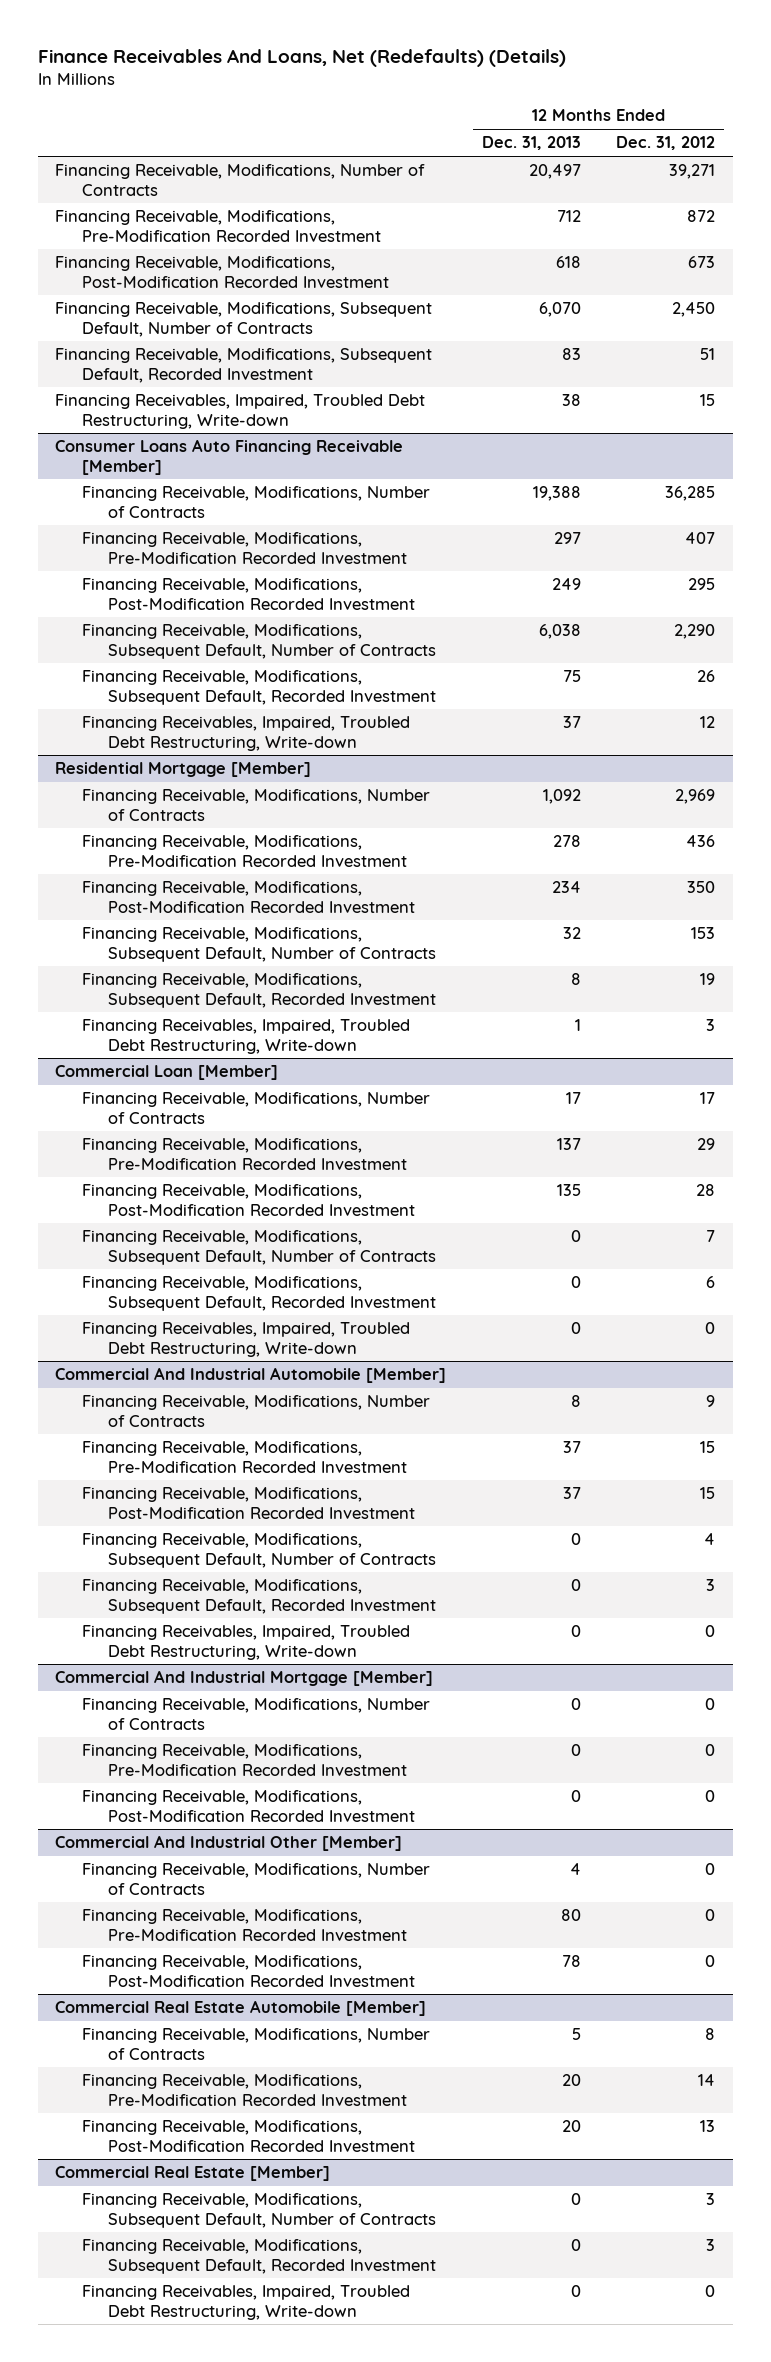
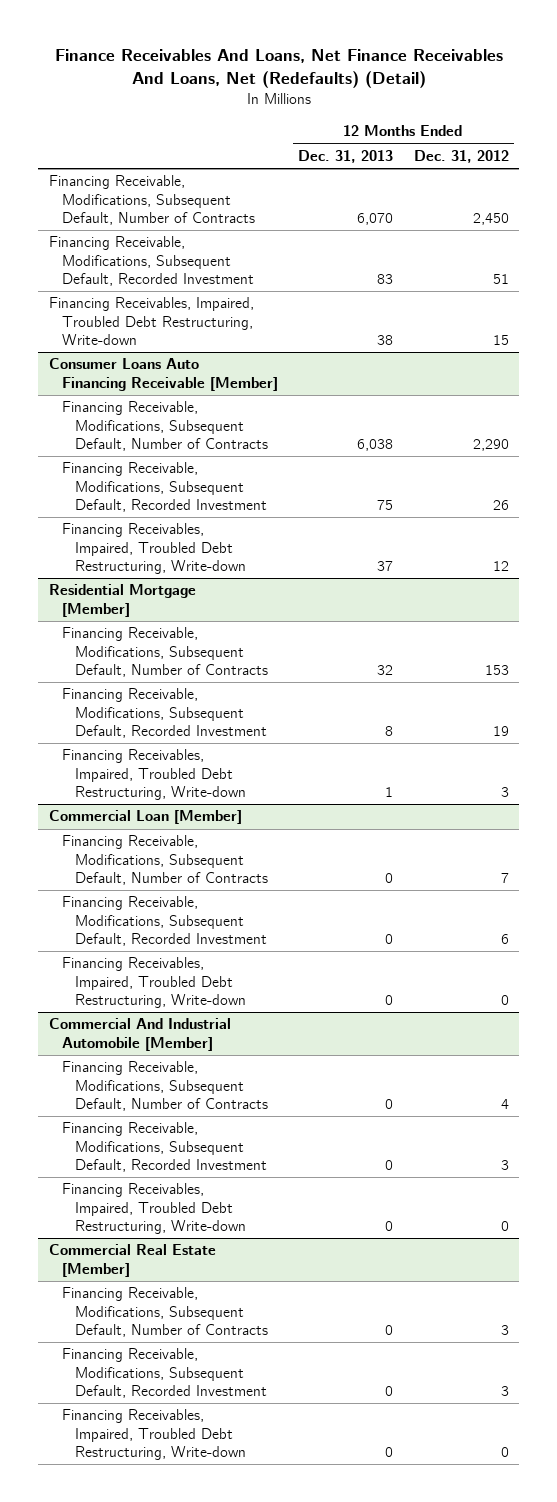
- Finance Receivables And Loans, Net (Redefaults) (Details)
+ Finance Receivables And Loans, Net Finance Receivables And Loans, Net (Redefaults) (Detail)
- Financing Receivable, Modifications, Number of Contracts | 20,497 | 39,271
- Financing Receivable, Modifications, Pre-Modification Recorded Investment | 712 | 872
- Financing Receivable, Modifications, Post-Modification Recorded Investment | 618 | 673
@ Consumer Loans Auto Financing Receivable [Member]
- Financing Receivable, Modifications, Number of Contracts | 19,388 | 36,285
- Financing Receivable, Modifications, Pre-Modification Recorded Investment | 297 | 407
- Financing Receivable, Modifications, Post-Modification Recorded Investment | 249 | 295
@ Residential Mortgage [Member]
- Financing Receivable, Modifications, Number of Contracts | 1,092 | 2,969
- Financing Receivable, Modifications, Pre-Modification Recorded Investment | 278 | 436
- Financing Receivable, Modifications, Post-Modification Recorded Investment | 234 | 350
@ Commercial Loan [Member]
- Financing Receivable, Modifications, Number of Contracts | 17 | 17
- Financing Receivable, Modifications, Pre-Modification Recorded Investment | 137 | 29
- Financing Receivable, Modifications, Post-Modification Recorded Investment | 135 | 28
@ Commercial And Industrial Automobile [Member]
- Financing Receivable, Modifications, Number of Contracts | 8 | 9
- Financing Receivable, Modifications, Pre-Modification Recorded Investment | 37 | 15
- Financing Receivable, Modifications, Post-Modification Recorded Investment | 37 | 15
- Commercial And Industrial Mortgage [Member]
- Financing Receivable, Modifications, Number of Contracts | 0 | 0
- Financing Receivable, Modifications, Pre-Modification Recorded Investment | 0 | 0
- Financing Receivable, Modifications, Post-Modification Recorded Investment | 0 | 0
- Commercial And Industrial Other [Member]
- Financing Receivable, Modifications, Number of Contracts | 4 | 0
- Financing Receivable, Modifications, Pre-Modification Recorded Investment | 80 | 0
- Financing Receivable, Modifications, Post-Modification Recorded Investment | 78 | 0
- Commercial Real Estate Automobile [Member]
- Financing Receivable, Modifications, Number of Contracts | 5 | 8
- Financing Receivable, Modifications, Pre-Modification Recorded Investment | 20 | 14
- Financing Receivable, Modifications, Post-Modification Recorded Investment | 20 | 13

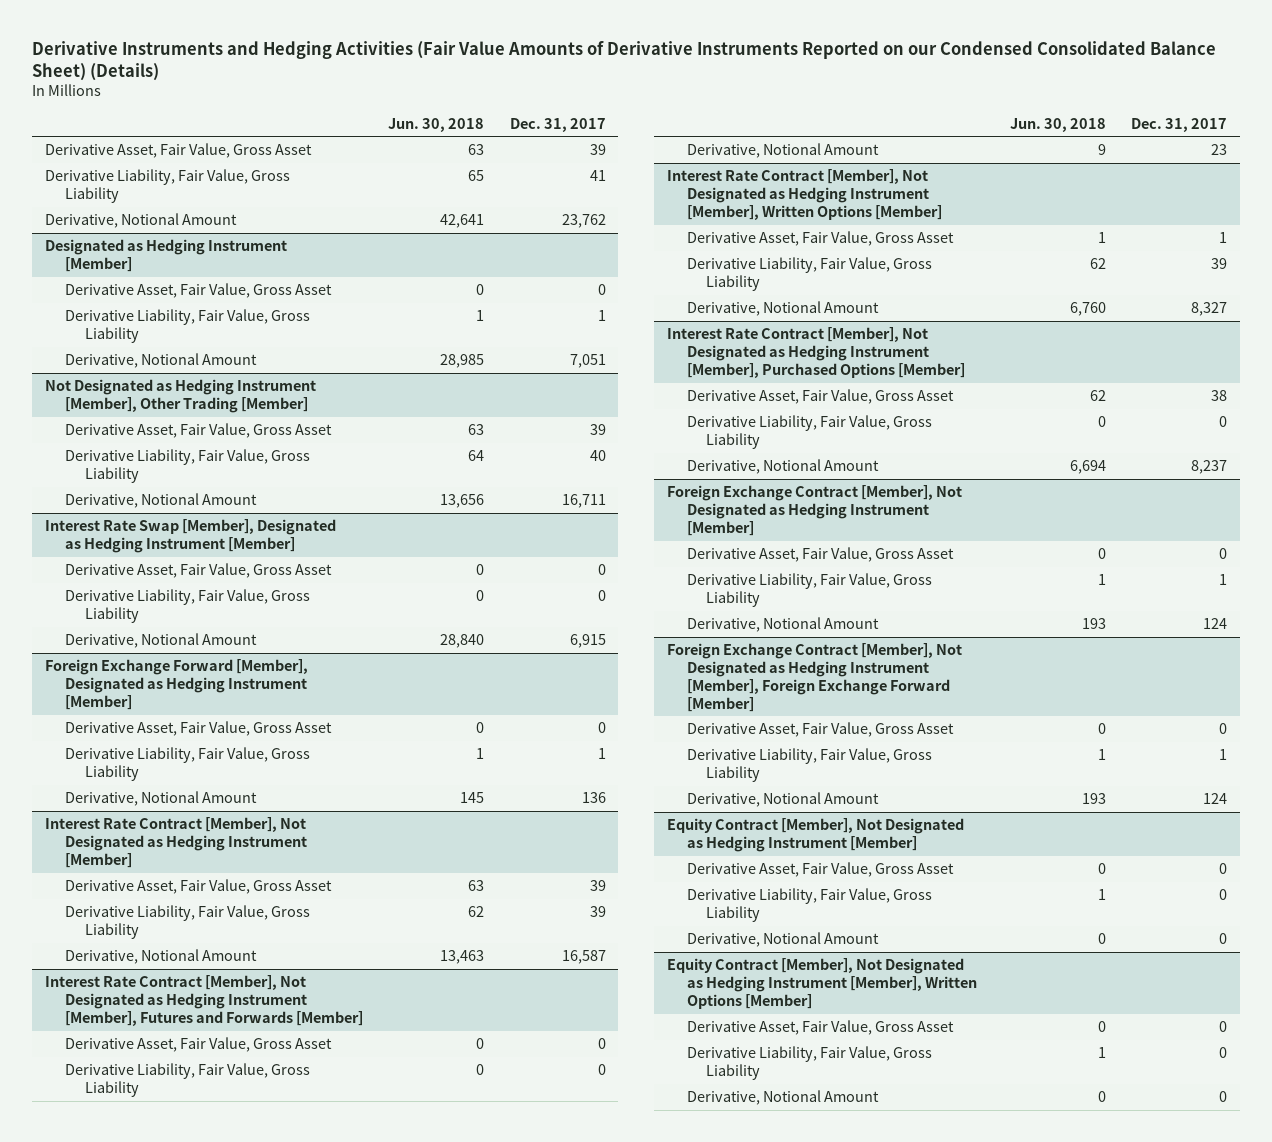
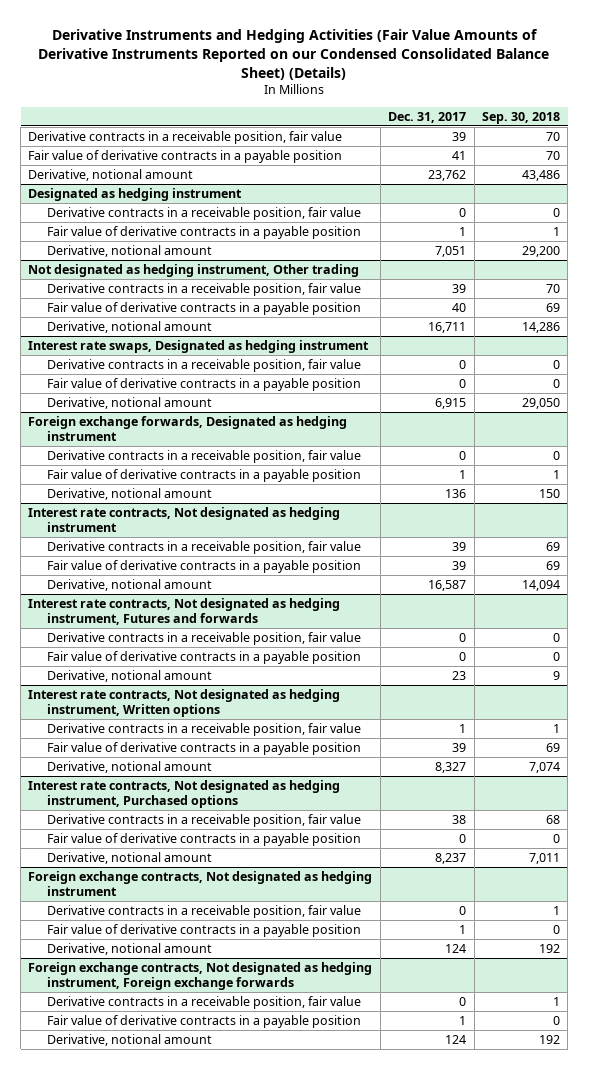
- | Jun. 30, 2018 | Dec. 31, 2017
+ | Dec. 31, 2017 | Sep. 30, 2018
- Derivative Asset, Fair Value, Gross Asset | 63 | 39
- Derivative Liability, Fair Value, Gross Liability | 65 | 41
- Derivative, Notional Amount | 42,641 | 23,762
- Designated as Hedging Instrument [Member]
- Derivative Asset, Fair Value, Gross Asset | 0 | 0
- Derivative Liability, Fair Value, Gross Liability | 1 | 1
- Derivative, Notional Amount | 28,985 | 7,051
- Not Designated as Hedging Instrument [Member], Other Trading [Member]
- Derivative Asset, Fair Value, Gross Asset | 63 | 39
- Derivative Liability, Fair Value, Gross Liability | 64 | 40
- Derivative, Notional Amount | 13,656 | 16,711
- Interest Rate Swap [Member], Designated as Hedging Instrument [Member]
- Derivative Asset, Fair Value, Gross Asset | 0 | 0
- Derivative Liability, Fair Value, Gross Liability | 0 | 0
- Derivative, Notional Amount | 28,840 | 6,915
- Foreign Exchange Forward [Member], Designated as Hedging Instrument [Member]
- Derivative Asset, Fair Value, Gross Asset | 0 | 0
- Derivative Liability, Fair Value, Gross Liability | 1 | 1
- Derivative, Notional Amount | 145 | 136
- Interest Rate Contract [Member], Not Designated as Hedging Instrument [Member]
- Derivative Asset, Fair Value, Gross Asset | 63 | 39
- Derivative Liability, Fair Value, Gross Liability | 62 | 39
- Derivative, Notional Amount | 13,463 | 16,587
- Interest Rate Contract [Member], Not Designated as Hedging Instrument [Member], Futures and Forwards [Member]
- Derivative Asset, Fair Value, Gross Asset | 0 | 0
- Derivative Liability, Fair Value, Gross Liability | 0 | 0
- Derivative, Notional Amount | 9 | 23
- Interest Rate Contract [Member], Not Designated as Hedging Instrument [Member], Written Options [Member]
- Derivative Asset, Fair Value, Gross Asset | 1 | 1
- Derivative Liability, Fair Value, Gross Liability | 62 | 39
- Derivative, Notional Amount | 6,760 | 8,327
- Interest Rate Contract [Member], Not Designated as Hedging Instrument [Member], Purchased Options [Member]
- Derivative Asset, Fair Value, Gross Asset | 62 | 38
- Derivative Liability, Fair Value, Gross Liability | 0 | 0
- Derivative, Notional Amount | 6,694 | 8,237
- Foreign Exchange Contract [Member], Not Designated as Hedging Instrument [Member]
- Derivative Asset, Fair Value, Gross Asset | 0 | 0
- Derivative Liability, Fair Value, Gross Liability | 1 | 1
- Derivative, Notional Amount | 193 | 124
- Foreign Exchange Contract [Member], Not Designated as Hedging Instrument [Member], Foreign Exchange Forward [Member]
- Derivative Asset, Fair Value, Gross Asset | 0 | 0
- Derivative Liability, Fair Value, Gross Liability | 1 | 1
- Derivative, Notional Amount | 193 | 124
- Equity Contract [Member], Not Designated as Hedging Instrument [Member]
- Derivative Asset, Fair Value, Gross Asset | 0 | 0
- Derivative Liability, Fair Value, Gross Liability | 1 | 0
- Derivative, Notional Amount | 0 | 0
- Equity Contract [Member], Not Designated as Hedging Instrument [Member], Written Options [Member]
- Derivative Asset, Fair Value, Gross Asset | 0 | 0
- Derivative Liability, Fair Value, Gross Liability | 1 | 0
- Derivative, Notional Amount | 0 | 0
+ Derivative contracts in a receivable position, fair value | 39 | 70
+ Fair value of derivative contracts in a payable position | 41 | 70
+ Derivative, notional amount | 23,762 | 43,486
+ Designated as hedging instrument
+ Derivative contracts in a receivable position, fair value | 0 | 0
+ Fair value of derivative contracts in a payable position | 1 | 1
+ Derivative, notional amount | 7,051 | 29,200
+ Not designated as hedging instrument, Other trading
+ Derivative contracts in a receivable position, fair value | 39 | 70
+ Fair value of derivative contracts in a payable position | 40 | 69
+ Derivative, notional amount | 16,711 | 14,286
+ Interest rate swaps, Designated as hedging instrument
+ Derivative contracts in a receivable position, fair value | 0 | 0
+ Fair value of derivative contracts in a payable position | 0 | 0
+ Derivative, notional amount | 6,915 | 29,050
+ Foreign exchange forwards, Designated as hedging instrument
+ Derivative contracts in a receivable position, fair value | 0 | 0
+ Fair value of derivative contracts in a payable position | 1 | 1
+ Derivative, notional amount | 136 | 150
+ Interest rate contracts, Not designated as hedging instrument
+ Derivative contracts in a receivable position, fair value | 39 | 69
+ Fair value of derivative contracts in a payable position | 39 | 69
+ Derivative, notional amount | 16,587 | 14,094
+ Interest rate contracts, Not designated as hedging instrument, Futures and forwards
+ Derivative contracts in a receivable position, fair value | 0 | 0
+ Fair value of derivative contracts in a payable position | 0 | 0
+ Derivative, notional amount | 23 | 9
+ Interest rate contracts, Not designated as hedging instrument, Written options
+ Derivative contracts in a receivable position, fair value | 1 | 1
+ Fair value of derivative contracts in a payable position | 39 | 69
+ Derivative, notional amount | 8,327 | 7,074
+ Interest rate contracts, Not designated as hedging instrument, Purchased options
+ Derivative contracts in a receivable position, fair value | 38 | 68
+ Fair value of derivative contracts in a payable position | 0 | 0
+ Derivative, notional amount | 8,237 | 7,011
+ Foreign exchange contracts, Not designated as hedging instrument
+ Derivative contracts in a receivable position, fair value | 0 | 1
+ Fair value of derivative contracts in a payable position | 1 | 0
+ Derivative, notional amount | 124 | 192
+ Foreign exchange contracts, Not designated as hedging instrument, Foreign exchange forwards
+ Derivative contracts in a receivable position, fair value | 0 | 1
+ Fair value of derivative contracts in a payable position | 1 | 0
+ Derivative, notional amount | 124 | 192

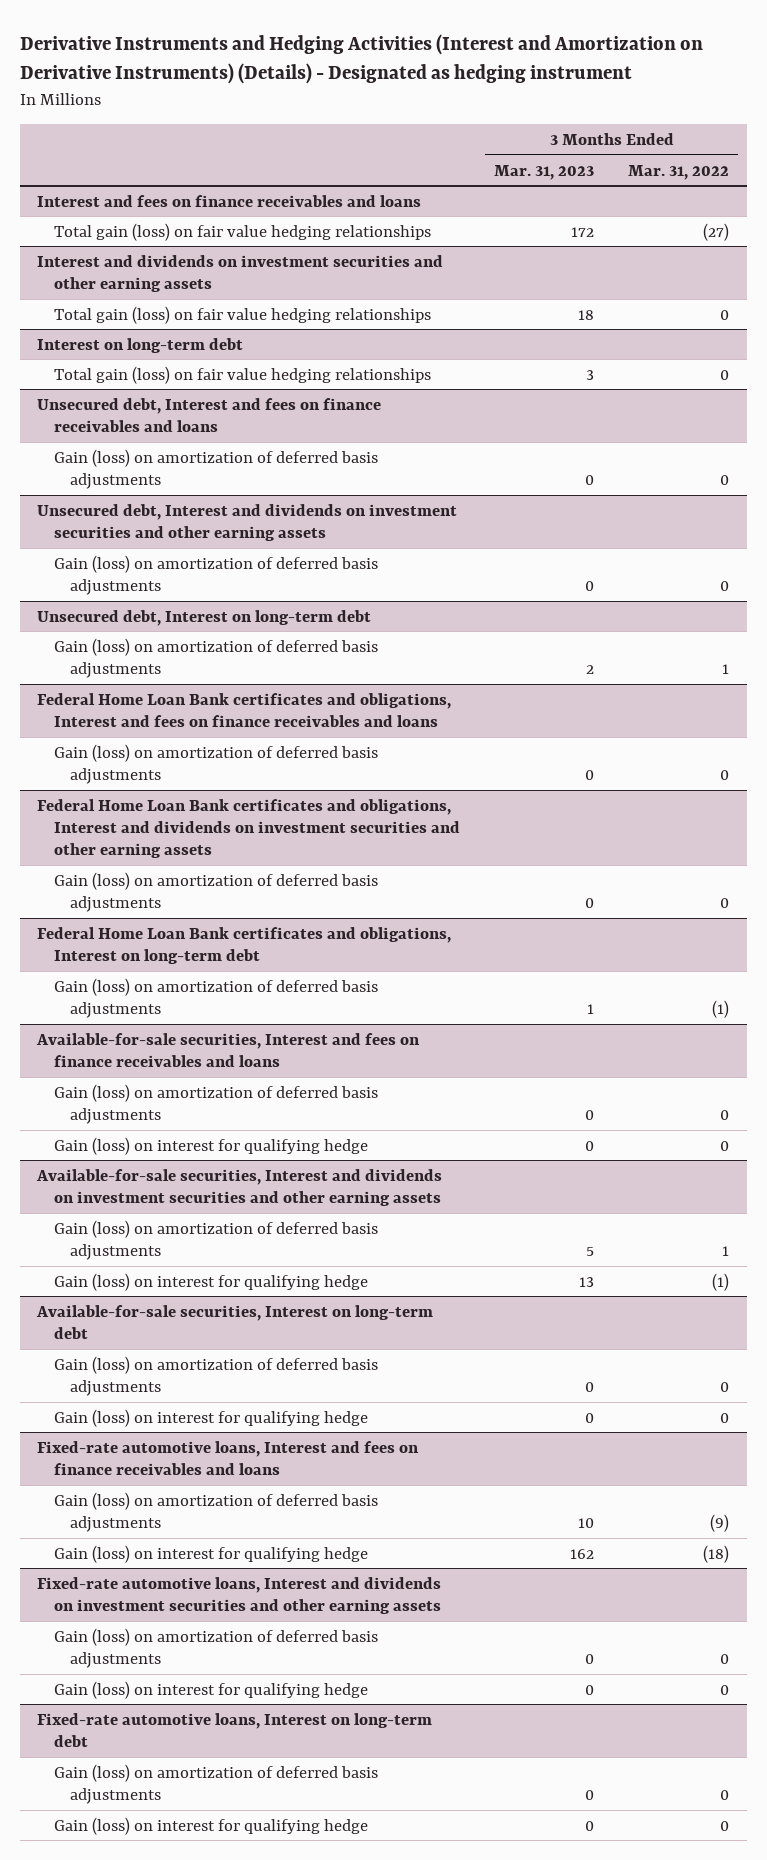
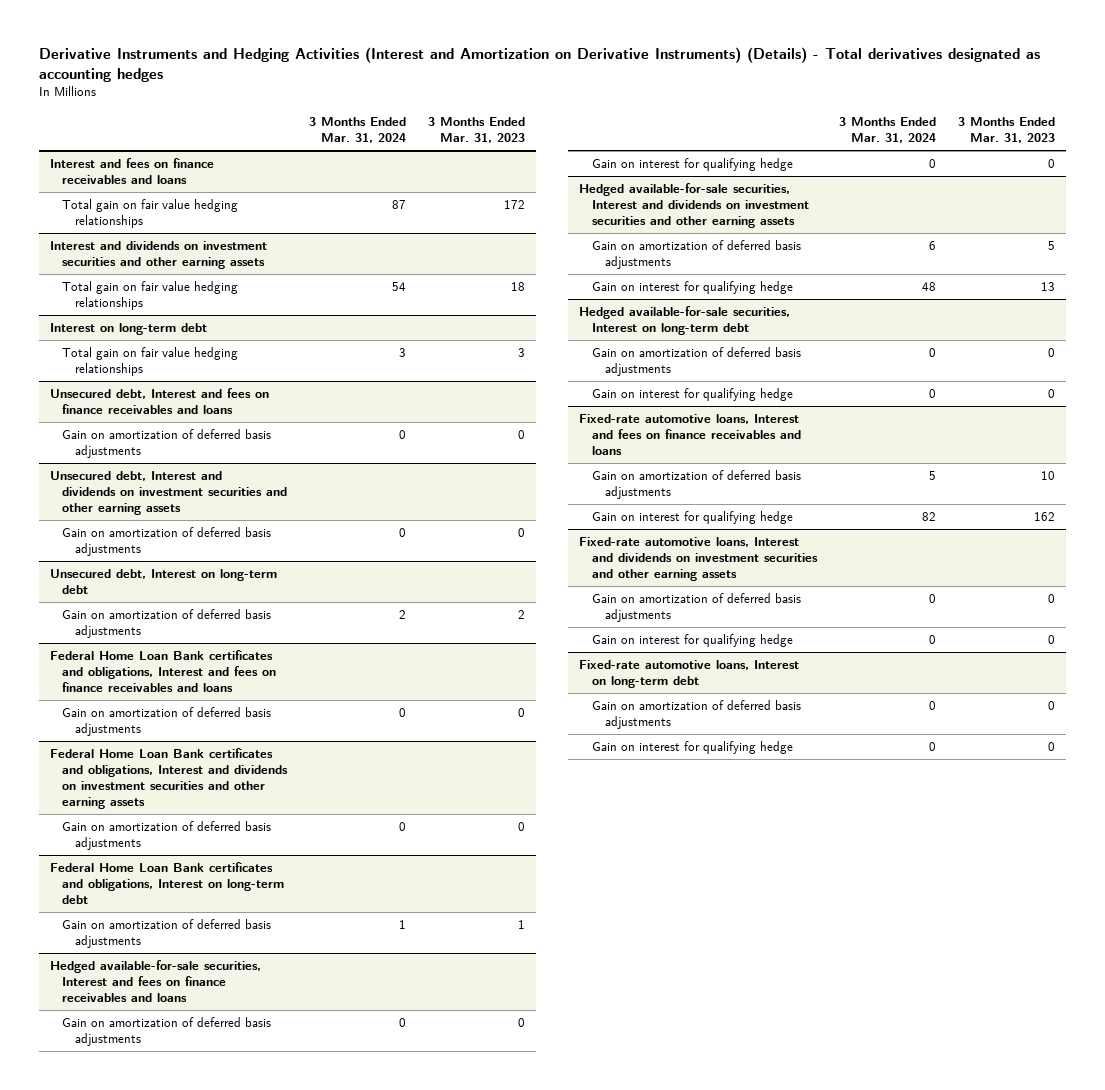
- Derivative Instruments and Hedging Activities (Interest and Amortization on Derivative Instruments) (Details) - Designated as hedging instrument
+ Derivative Instruments and Hedging Activities (Interest and Amortization on Derivative Instruments) (Details) - Total derivatives designated as accounting hedges
- | 3 Months Ended Mar. 31, 2023 | 3 Months Ended Mar. 31, 2022
+ | 3 Months Ended Mar. 31, 2024 | 3 Months Ended Mar. 31, 2023
@ Interest and fees on finance receivables and loans
- Total gain (loss) on fair value hedging relationships | 172 | (27)
+ Total gain on fair value hedging relationships | 87 | 172
@ Interest and dividends on investment securities and other earning assets
- Total gain (loss) on fair value hedging relationships | 18 | 0
+ Total gain on fair value hedging relationships | 54 | 18
@ Interest on long-term debt
- Total gain (loss) on fair value hedging relationships | 3 | 0
+ Total gain on fair value hedging relationships | 3 | 3
@ Unsecured debt, Interest and fees on finance receivables and loans
- Gain (loss) on amortization of deferred basis adjustments | 0 | 0
+ Gain on amortization of deferred basis adjustments | 0 | 0
@ Unsecured debt, Interest and dividends on investment securities and other earning assets
- Gain (loss) on amortization of deferred basis adjustments | 0 | 0
+ Gain on amortization of deferred basis adjustments | 0 | 0
@ Unsecured debt, Interest on long-term debt
- Gain (loss) on amortization of deferred basis adjustments | 2 | 1
+ Gain on amortization of deferred basis adjustments | 2 | 2
@ Federal Home Loan Bank certificates and obligations, Interest and fees on finance receivables and loans
- Gain (loss) on amortization of deferred basis adjustments | 0 | 0
+ Gain on amortization of deferred basis adjustments | 0 | 0
@ Federal Home Loan Bank certificates and obligations, Interest and dividends on investment securities and other earning assets
- Gain (loss) on amortization of deferred basis adjustments | 0 | 0
+ Gain on amortization of deferred basis adjustments | 0 | 0
@ Federal Home Loan Bank certificates and obligations, Interest on long-term debt
- Gain (loss) on amortization of deferred basis adjustments | 1 | (1)
- Available-for-sale securities, Interest and fees on finance receivables and loans
- Gain (loss) on amortization of deferred basis adjustments | 0 | 0
- Gain (loss) on interest for qualifying hedge | 0 | 0
- Available-for-sale securities, Interest and dividends on investment securities and other earning assets
- Gain (loss) on amortization of deferred basis adjustments | 5 | 1
- Gain (loss) on interest for qualifying hedge | 13 | (1)
- Available-for-sale securities, Interest on long-term debt
- Gain (loss) on amortization of deferred basis adjustments | 0 | 0
- Gain (loss) on interest for qualifying hedge | 0 | 0
@ Federal Home Loan Bank certificates and obligations, Interest on long-term debt
+ Gain on amortization of deferred basis adjustments | 1 | 1
+ Hedged available-for-sale securities, Interest and fees on finance receivables and loans
+ Gain on amortization of deferred basis adjustments | 0 | 0
+ Gain on interest for qualifying hedge | 0 | 0
+ Hedged available-for-sale securities, Interest and dividends on investment securities and other earning assets
+ Gain on amortization of deferred basis adjustments | 6 | 5
+ Gain on interest for qualifying hedge | 48 | 13
+ Hedged available-for-sale securities, Interest on long-term debt
+ Gain on amortization of deferred basis adjustments | 0 | 0
+ Gain on interest for qualifying hedge | 0 | 0
@ Fixed-rate automotive loans, Interest and fees on finance receivables and loans
- Gain (loss) on amortization of deferred basis adjustments | 10 | (9)
- Gain (loss) on interest for qualifying hedge | 162 | (18)
+ Gain on amortization of deferred basis adjustments | 5 | 10
+ Gain on interest for qualifying hedge | 82 | 162
@ Fixed-rate automotive loans, Interest and dividends on investment securities and other earning assets
- Gain (loss) on amortization of deferred basis adjustments | 0 | 0
- Gain (loss) on interest for qualifying hedge | 0 | 0
+ Gain on amortization of deferred basis adjustments | 0 | 0
+ Gain on interest for qualifying hedge | 0 | 0
@ Fixed-rate automotive loans, Interest on long-term debt
- Gain (loss) on amortization of deferred basis adjustments | 0 | 0
- Gain (loss) on interest for qualifying hedge | 0 | 0
+ Gain on amortization of deferred basis adjustments | 0 | 0
+ Gain on interest for qualifying hedge | 0 | 0

